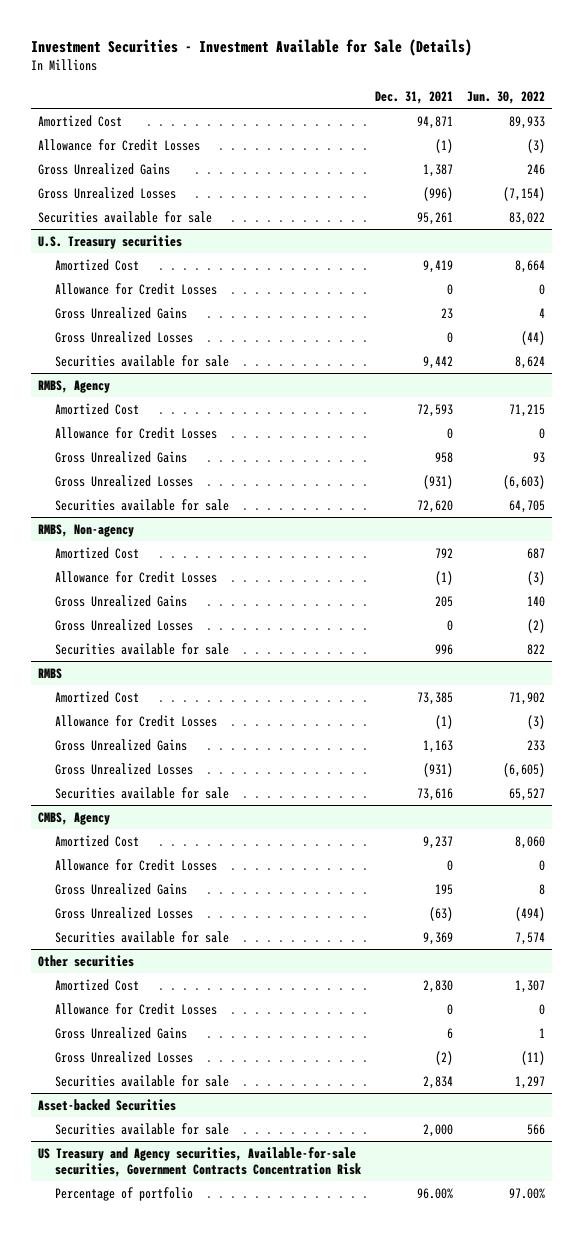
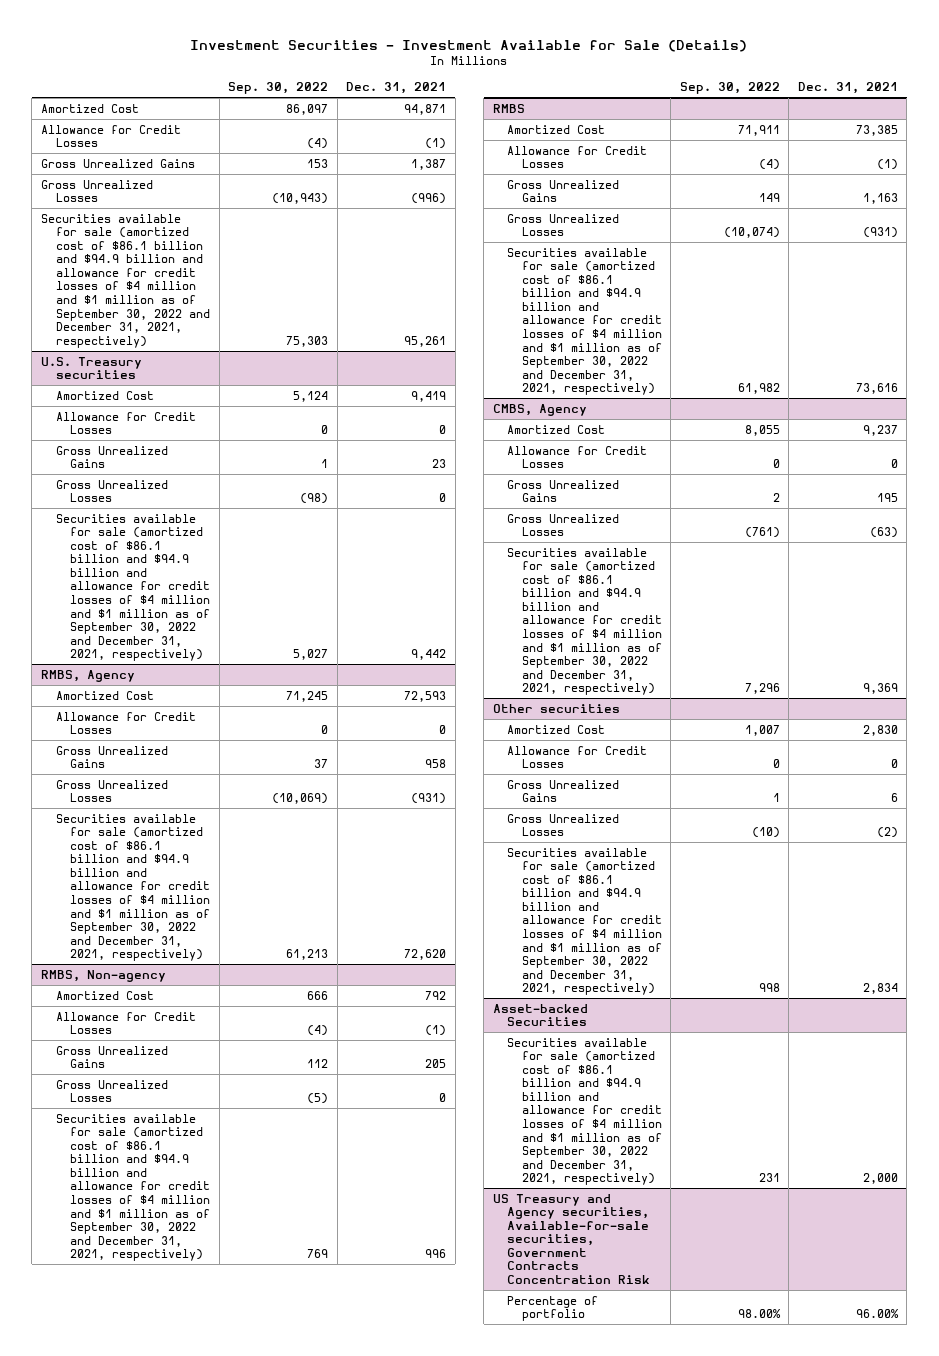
- | Dec. 31, 2021 | Jun. 30, 2022
+ | Sep. 30, 2022 | Dec. 31, 2021
- Securities available for sale | 95,261 | 83,022
+ Securities available for sale (amortized cost of $86.1 billion and $94.9 billion and allowance for credit losses of $4 million and $1 million as of September 30, 2022 and December 31, 2021, respectively) | 75,303 | 95,261
@ U.S. Treasury securities
- Securities available for sale | 9,442 | 8,624
+ Securities available for sale (amortized cost of $86.1 billion and $94.9 billion and allowance for credit losses of $4 million and $1 million as of September 30, 2022 and December 31, 2021, respectively) | 5,027 | 9,442
@ RMBS, Agency
- Securities available for sale | 72,620 | 64,705
+ Securities available for sale (amortized cost of $86.1 billion and $94.9 billion and allowance for credit losses of $4 million and $1 million as of September 30, 2022 and December 31, 2021, respectively) | 61,213 | 72,620
@ RMBS, Non-agency
- Securities available for sale | 996 | 822
+ Securities available for sale (amortized cost of $86.1 billion and $94.9 billion and allowance for credit losses of $4 million and $1 million as of September 30, 2022 and December 31, 2021, respectively) | 769 | 996
@ RMBS
- Securities available for sale | 73,616 | 65,527
+ Securities available for sale (amortized cost of $86.1 billion and $94.9 billion and allowance for credit losses of $4 million and $1 million as of September 30, 2022 and December 31, 2021, respectively) | 61,982 | 73,616
@ CMBS, Agency
- Securities available for sale | 9,369 | 7,574
+ Securities available for sale (amortized cost of $86.1 billion and $94.9 billion and allowance for credit losses of $4 million and $1 million as of September 30, 2022 and December 31, 2021, respectively) | 7,296 | 9,369
@ Other securities
- Securities available for sale | 2,834 | 1,297
+ Securities available for sale (amortized cost of $86.1 billion and $94.9 billion and allowance for credit losses of $4 million and $1 million as of September 30, 2022 and December 31, 2021, respectively) | 998 | 2,834
@ Asset-backed Securities
- Securities available for sale | 2,000 | 566
+ Securities available for sale (amortized cost of $86.1 billion and $94.9 billion and allowance for credit losses of $4 million and $1 million as of September 30, 2022 and December 31, 2021, respectively) | 231 | 2,000

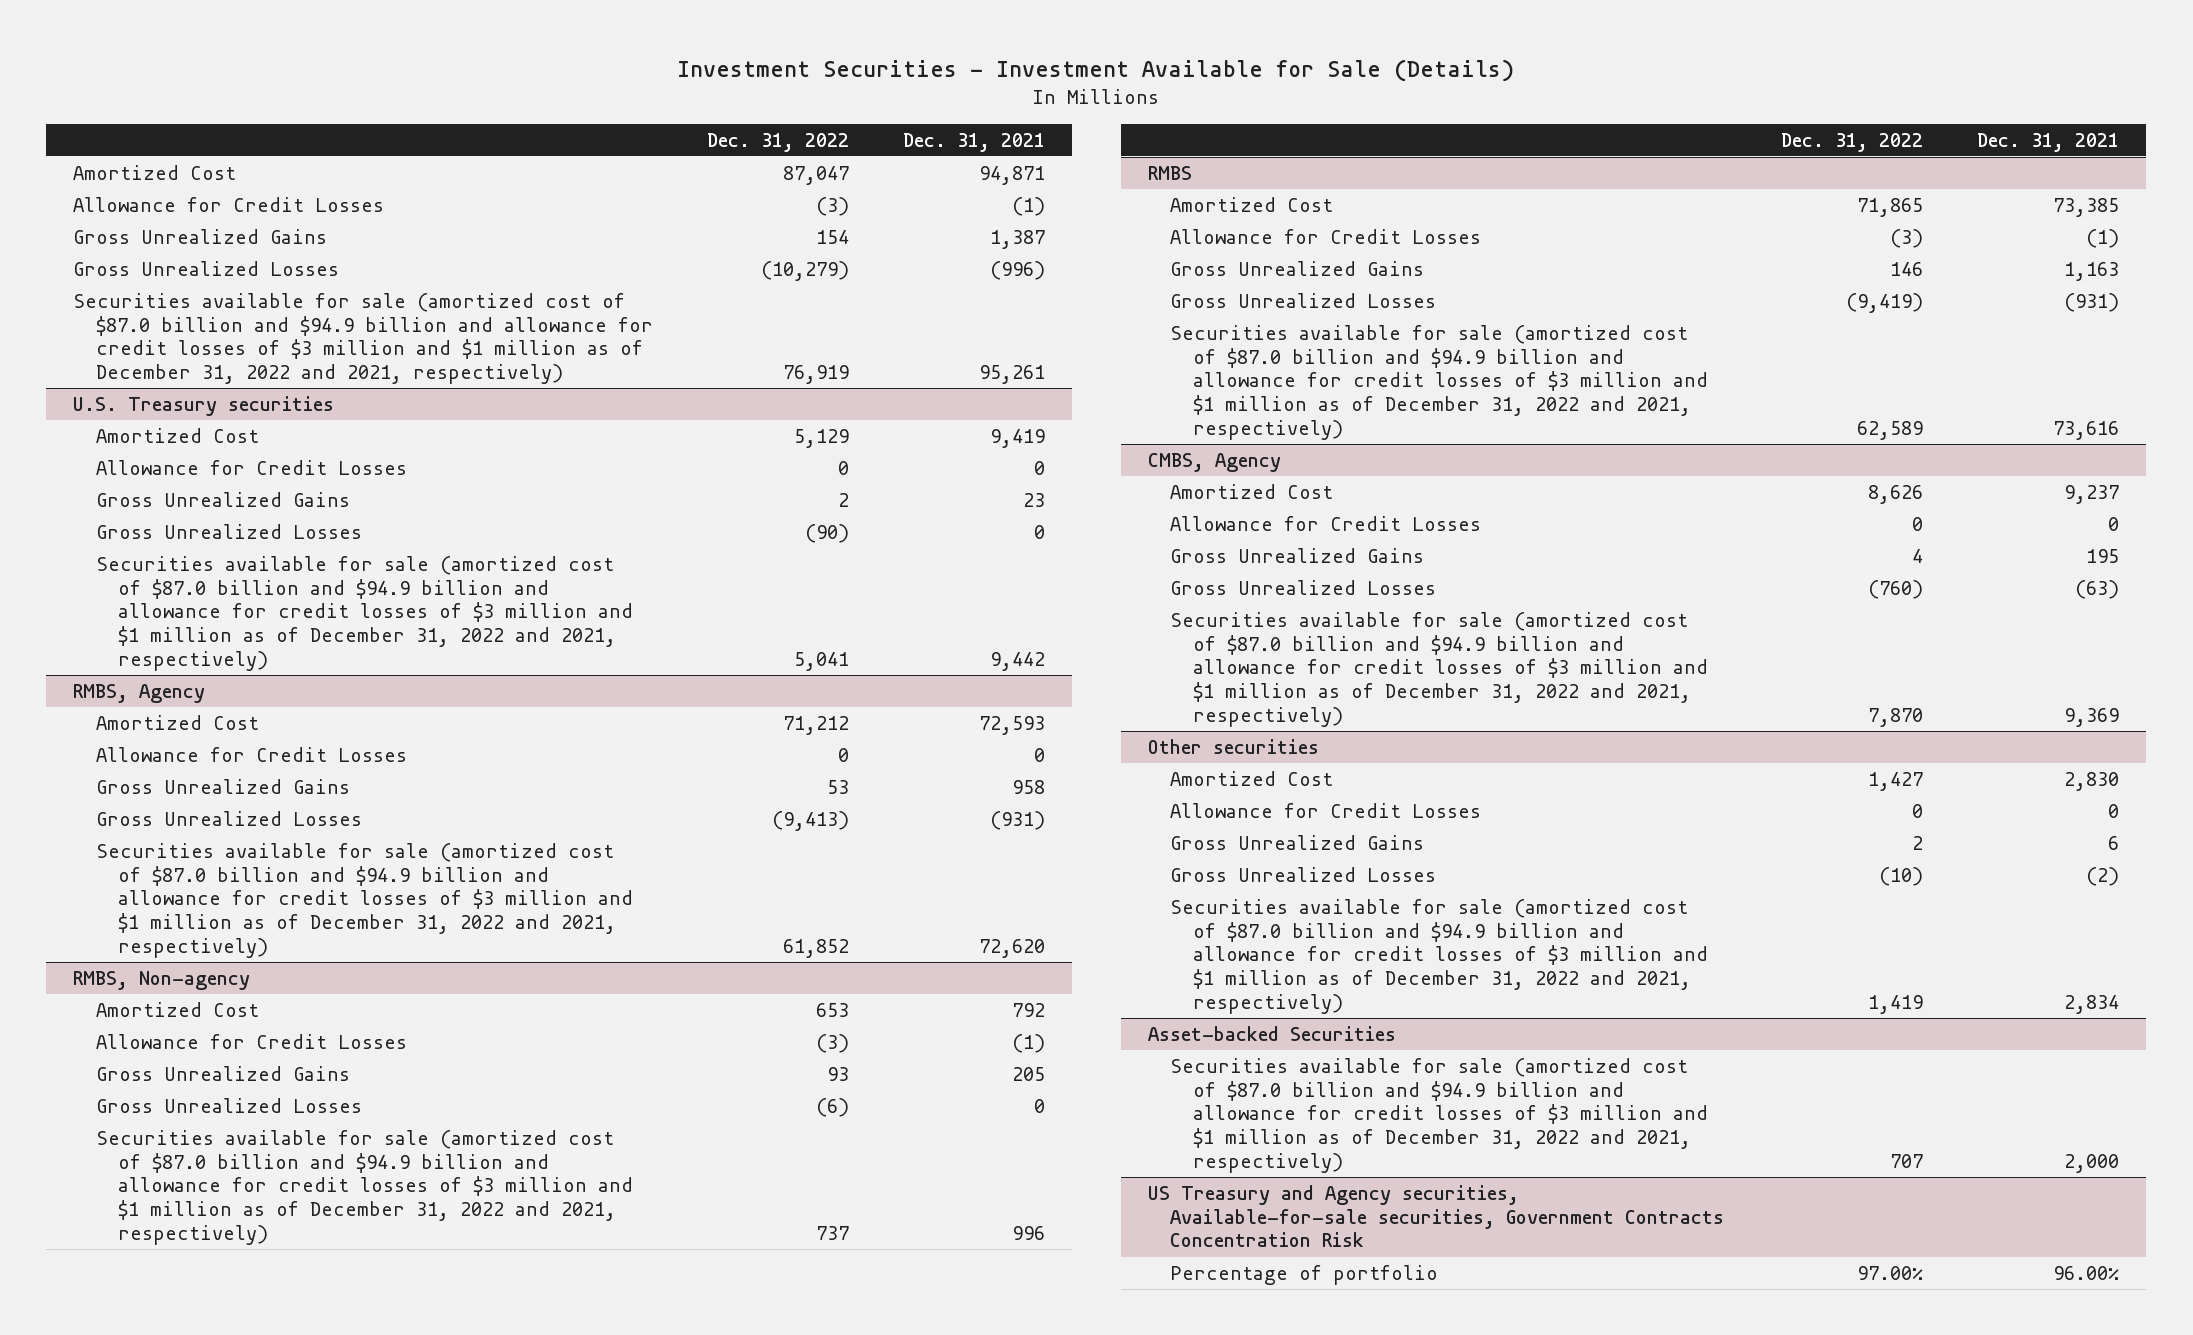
- | Sep. 30, 2022 | Dec. 31, 2021
+ | Dec. 31, 2022 | Dec. 31, 2021
- Securities available for sale (amortized cost of $86.1 billion and $94.9 billion and allowance for credit losses of $4 million and $1 million as of September 30, 2022 and December 31, 2021, respectively) | 75,303 | 95,261
+ Securities available for sale (amortized cost of $87.0 billion and $94.9 billion and allowance for credit losses of $3 million and $1 million as of December 31, 2022 and 2021, respectively) | 76,919 | 95,261
@ U.S. Treasury securities
- Securities available for sale (amortized cost of $86.1 billion and $94.9 billion and allowance for credit losses of $4 million and $1 million as of September 30, 2022 and December 31, 2021, respectively) | 5,027 | 9,442
+ Securities available for sale (amortized cost of $87.0 billion and $94.9 billion and allowance for credit losses of $3 million and $1 million as of December 31, 2022 and 2021, respectively) | 5,041 | 9,442
@ RMBS, Agency
- Securities available for sale (amortized cost of $86.1 billion and $94.9 billion and allowance for credit losses of $4 million and $1 million as of September 30, 2022 and December 31, 2021, respectively) | 61,213 | 72,620
+ Securities available for sale (amortized cost of $87.0 billion and $94.9 billion and allowance for credit losses of $3 million and $1 million as of December 31, 2022 and 2021, respectively) | 61,852 | 72,620
@ RMBS, Non-agency
- Securities available for sale (amortized cost of $86.1 billion and $94.9 billion and allowance for credit losses of $4 million and $1 million as of September 30, 2022 and December 31, 2021, respectively) | 769 | 996
+ Securities available for sale (amortized cost of $87.0 billion and $94.9 billion and allowance for credit losses of $3 million and $1 million as of December 31, 2022 and 2021, respectively) | 737 | 996
@ RMBS
- Securities available for sale (amortized cost of $86.1 billion and $94.9 billion and allowance for credit losses of $4 million and $1 million as of September 30, 2022 and December 31, 2021, respectively) | 61,982 | 73,616
+ Securities available for sale (amortized cost of $87.0 billion and $94.9 billion and allowance for credit losses of $3 million and $1 million as of December 31, 2022 and 2021, respectively) | 62,589 | 73,616
@ CMBS, Agency
- Securities available for sale (amortized cost of $86.1 billion and $94.9 billion and allowance for credit losses of $4 million and $1 million as of September 30, 2022 and December 31, 2021, respectively) | 7,296 | 9,369
+ Securities available for sale (amortized cost of $87.0 billion and $94.9 billion and allowance for credit losses of $3 million and $1 million as of December 31, 2022 and 2021, respectively) | 7,870 | 9,369
@ Other securities
- Securities available for sale (amortized cost of $86.1 billion and $94.9 billion and allowance for credit losses of $4 million and $1 million as of September 30, 2022 and December 31, 2021, respectively) | 998 | 2,834
+ Securities available for sale (amortized cost of $87.0 billion and $94.9 billion and allowance for credit losses of $3 million and $1 million as of December 31, 2022 and 2021, respectively) | 1,419 | 2,834
@ Asset-backed Securities
- Securities available for sale (amortized cost of $86.1 billion and $94.9 billion and allowance for credit losses of $4 million and $1 million as of September 30, 2022 and December 31, 2021, respectively) | 231 | 2,000
+ Securities available for sale (amortized cost of $87.0 billion and $94.9 billion and allowance for credit losses of $3 million and $1 million as of December 31, 2022 and 2021, respectively) | 707 | 2,000

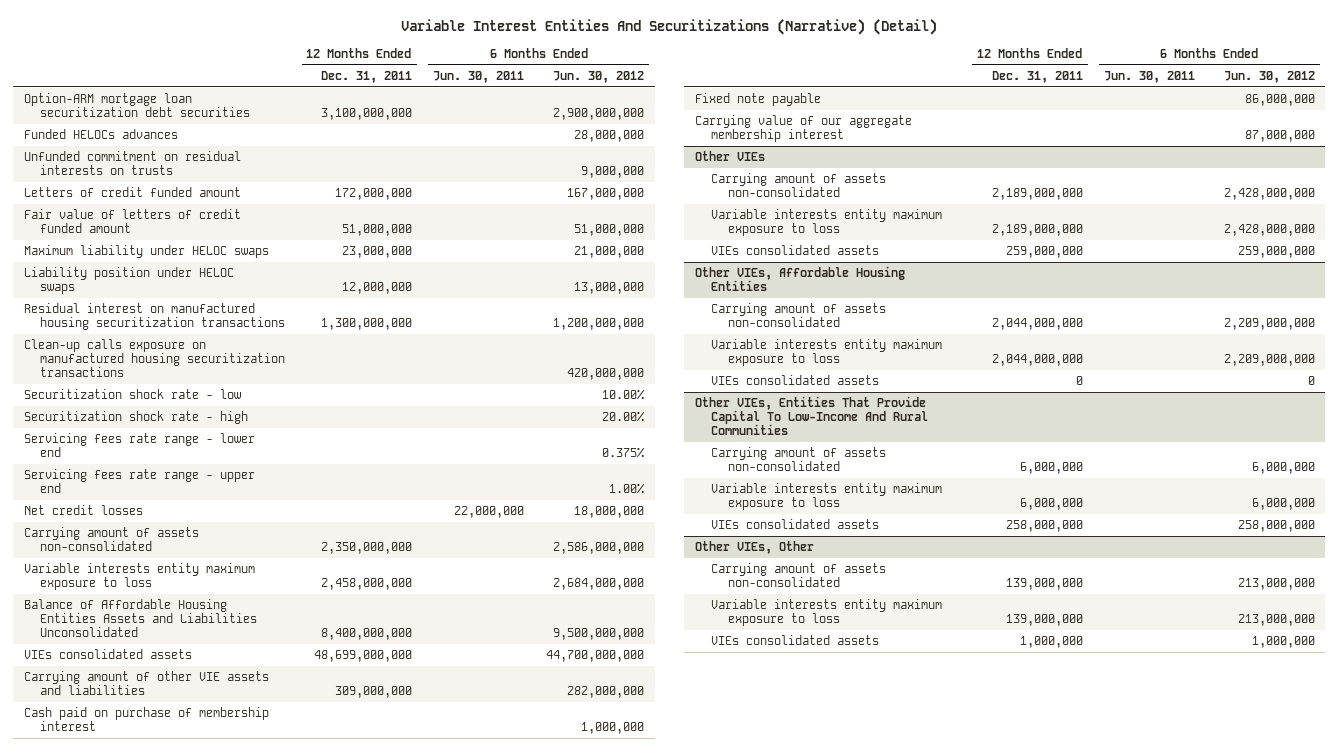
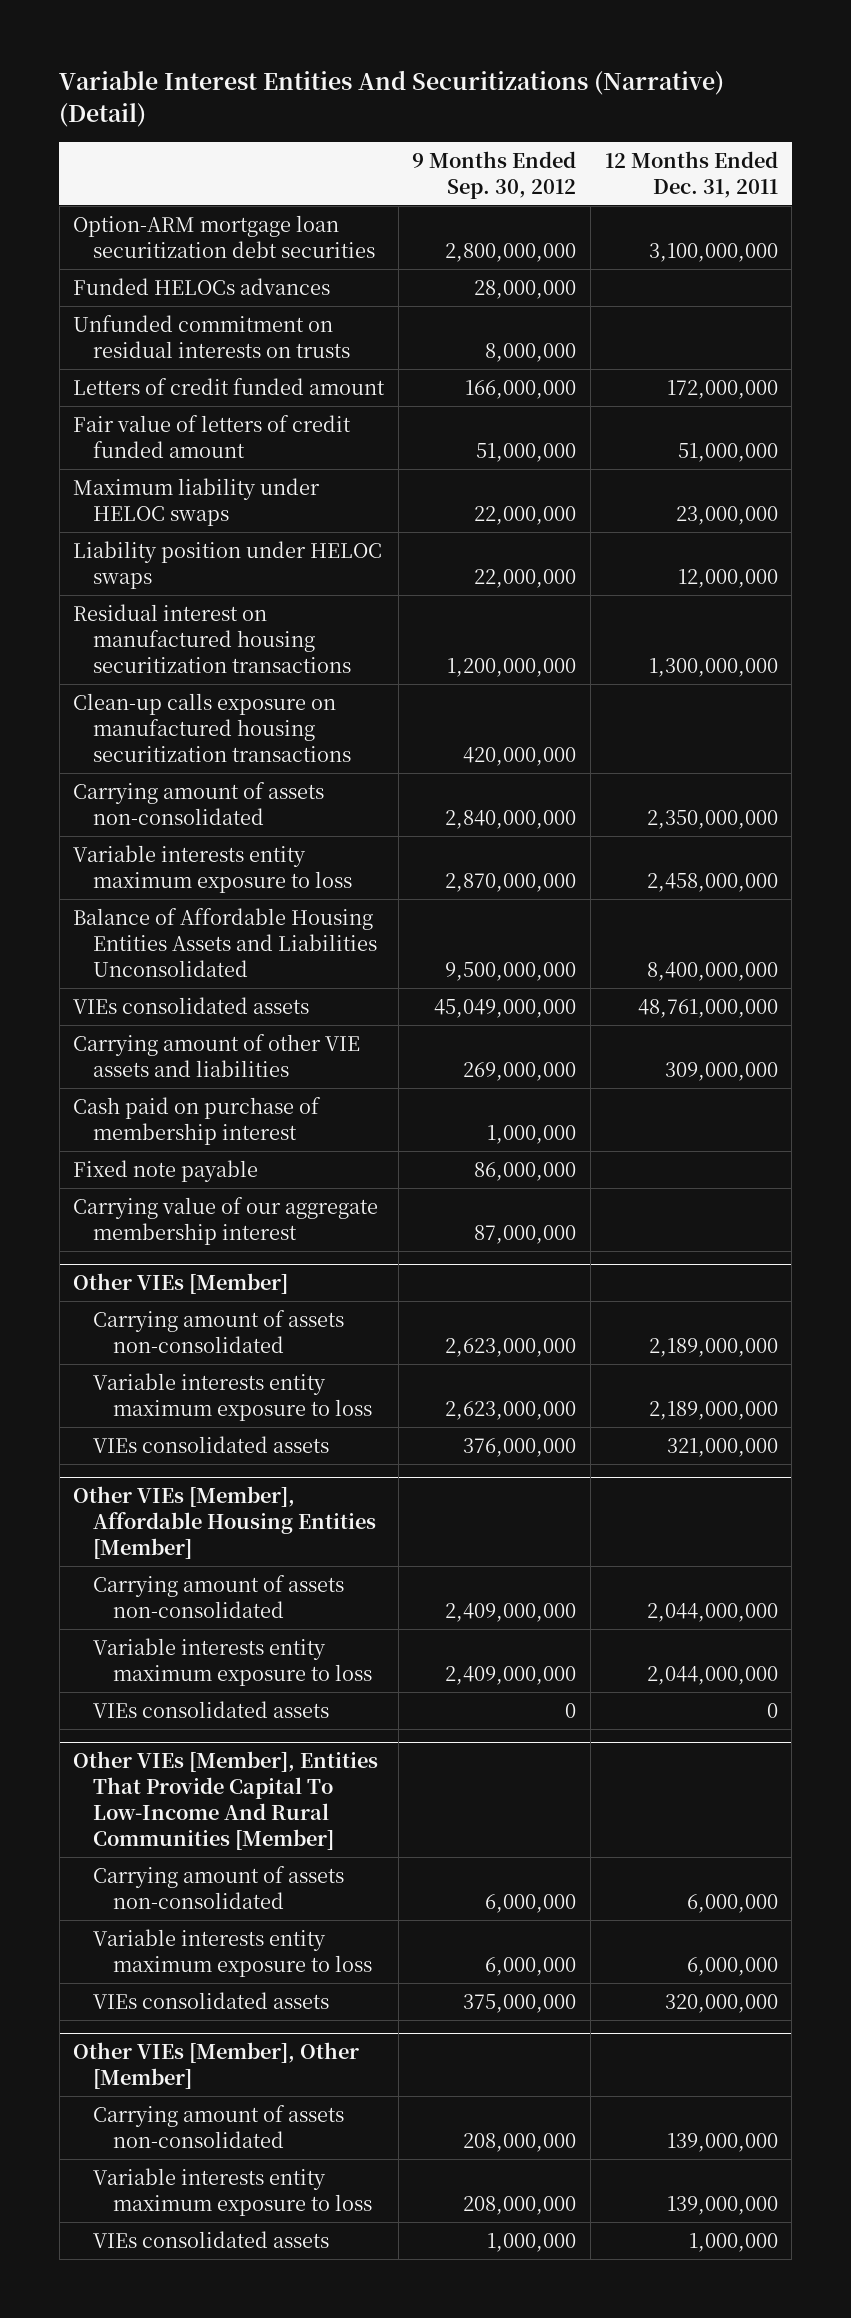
- | 12 Months Ended Dec. 31, 2011 | 6 Months Ended Jun. 30, 2011 | 6 Months Ended Jun. 30, 2012
+ | 9 Months Ended Sep. 30, 2012 | 12 Months Ended Dec. 31, 2011
- Securitization shock rate - low | | | 10.00%
- Securitization shock rate - high | | | 20.00%
- Servicing fees rate range - lower end | | | 0.375%
- Servicing fees rate range - upper end | | | 1.00%
- Net credit losses | | 22,000,000 | 18,000,000
- VIEs consolidated assets | 48,699,000,000 | | 44,700,000,000
+ VIEs consolidated assets | 45,049,000,000 | 48,761,000,000
- Other VIEs
+ Other VIEs [Member]
- VIEs consolidated assets | 259,000,000 | | 259,000,000
- Other VIEs, Affordable Housing Entities
+ VIEs consolidated assets | 376,000,000 | 321,000,000
+ Other VIEs [Member], Affordable Housing Entities [Member]
- Other VIEs, Entities That Provide Capital To Low-Income And Rural Communities
+ Other VIEs [Member], Entities That Provide Capital To Low-Income And Rural Communities [Member]
- VIEs consolidated assets | 258,000,000 | | 258,000,000
- Other VIEs, Other
+ VIEs consolidated assets | 375,000,000 | 320,000,000
+ Other VIEs [Member], Other [Member]

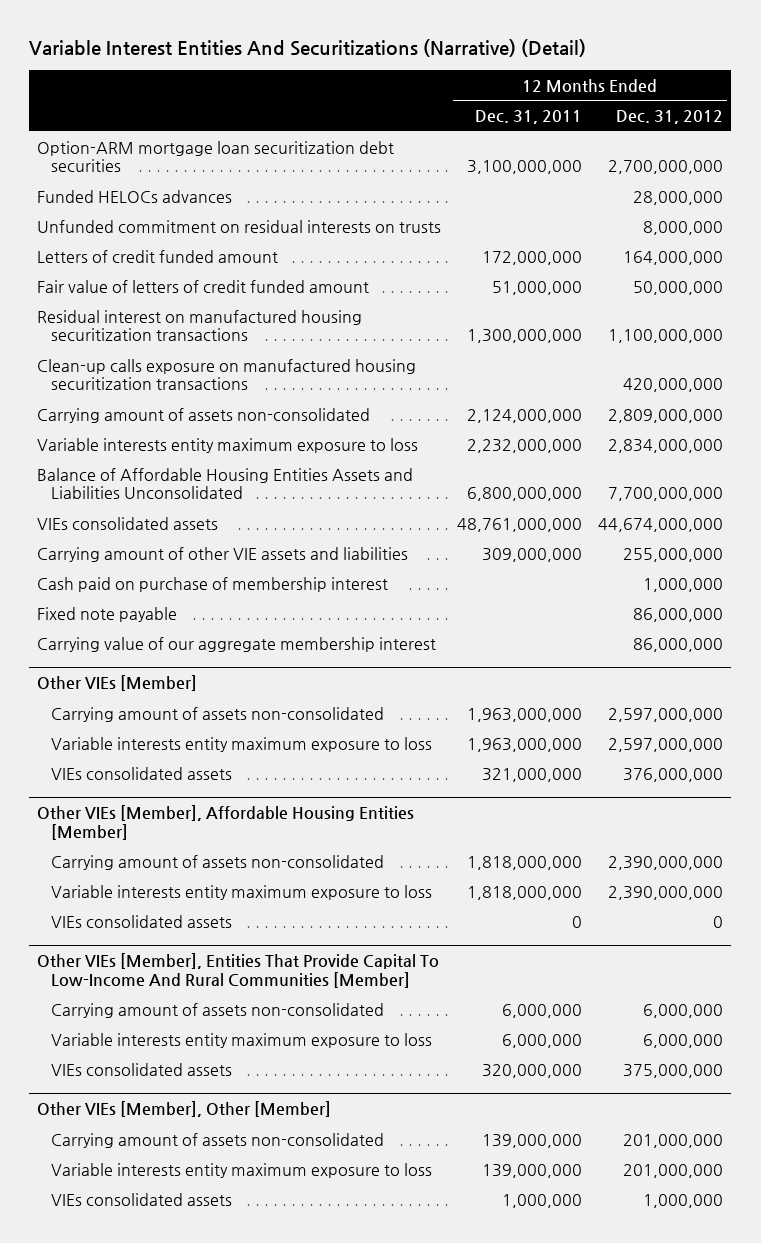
- | 9 Months Ended Sep. 30, 2012 | 12 Months Ended Dec. 31, 2011
+ | 12 Months Ended Dec. 31, 2011 | 12 Months Ended Dec. 31, 2012
- Maximum liability under HELOC swaps | 22,000,000 | 23,000,000
- Liability position under HELOC swaps | 22,000,000 | 12,000,000
- Carrying amount of assets non-consolidated | 2,840,000,000 | 2,350,000,000
- Variable interests entity maximum exposure to loss | 2,870,000,000 | 2,458,000,000
- Balance of Affordable Housing Entities Assets and Liabilities Unconsolidated | 9,500,000,000 | 8,400,000,000
+ Carrying amount of assets non-consolidated | 2,124,000,000 | 2,809,000,000
+ Variable interests entity maximum exposure to loss | 2,232,000,000 | 2,834,000,000
+ Balance of Affordable Housing Entities Assets and Liabilities Unconsolidated | 6,800,000,000 | 7,700,000,000
@ Other VIEs [Member]
- Carrying amount of assets non-consolidated | 2,623,000,000 | 2,189,000,000
- Variable interests entity maximum exposure to loss | 2,623,000,000 | 2,189,000,000
+ Carrying amount of assets non-consolidated | 1,963,000,000 | 2,597,000,000
+ Variable interests entity maximum exposure to loss | 1,963,000,000 | 2,597,000,000
@ Other VIEs [Member], Affordable Housing Entities [Member]
- Carrying amount of assets non-consolidated | 2,409,000,000 | 2,044,000,000
- Variable interests entity maximum exposure to loss | 2,409,000,000 | 2,044,000,000
+ Carrying amount of assets non-consolidated | 1,818,000,000 | 2,390,000,000
+ Variable interests entity maximum exposure to loss | 1,818,000,000 | 2,390,000,000

